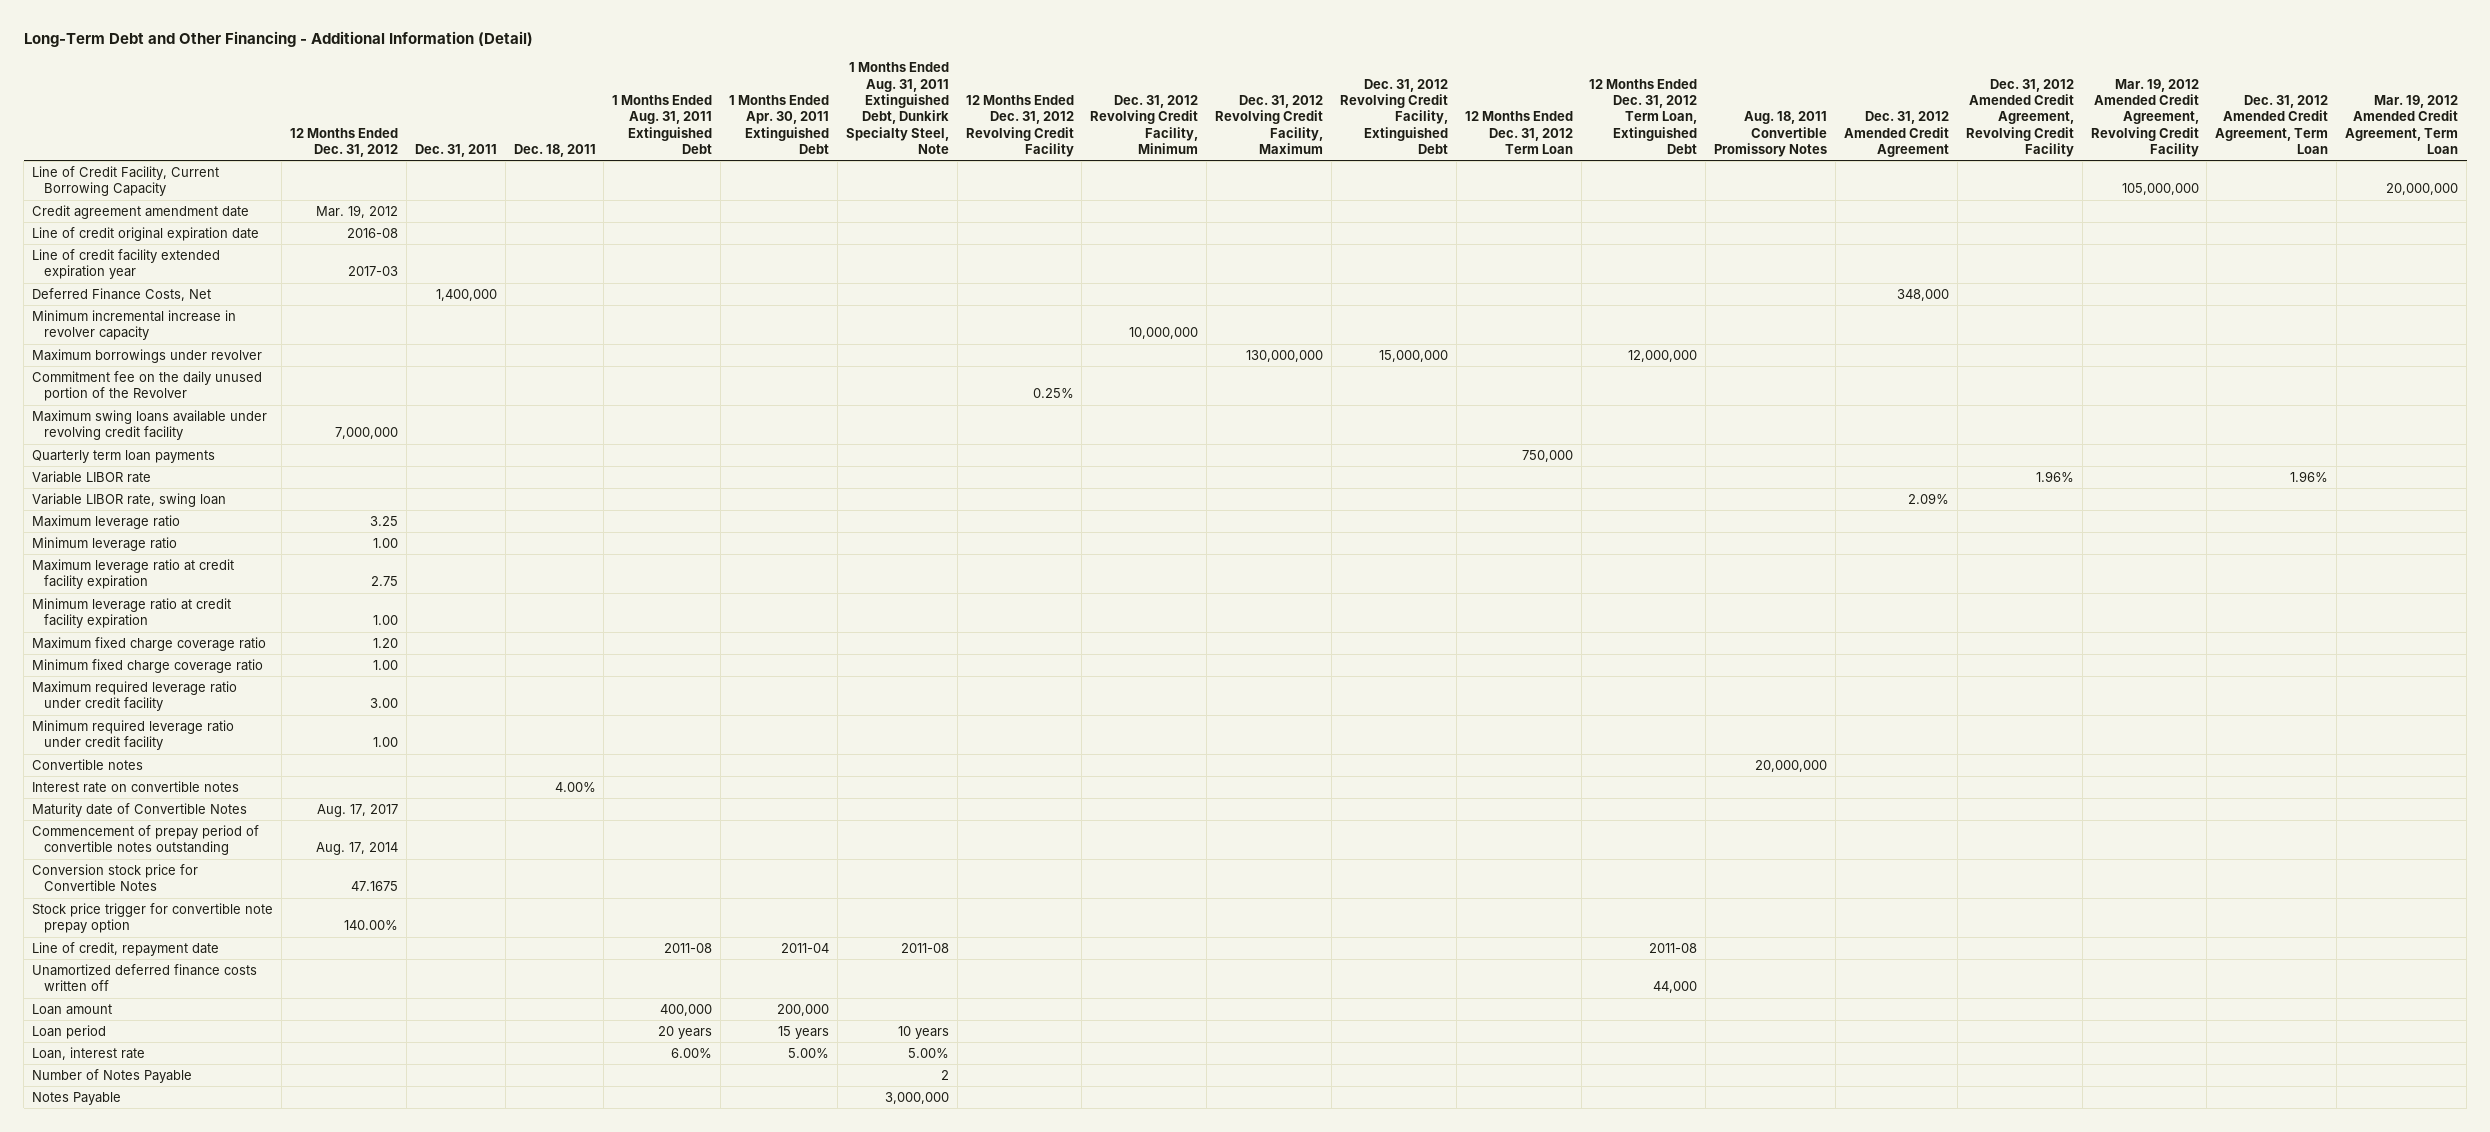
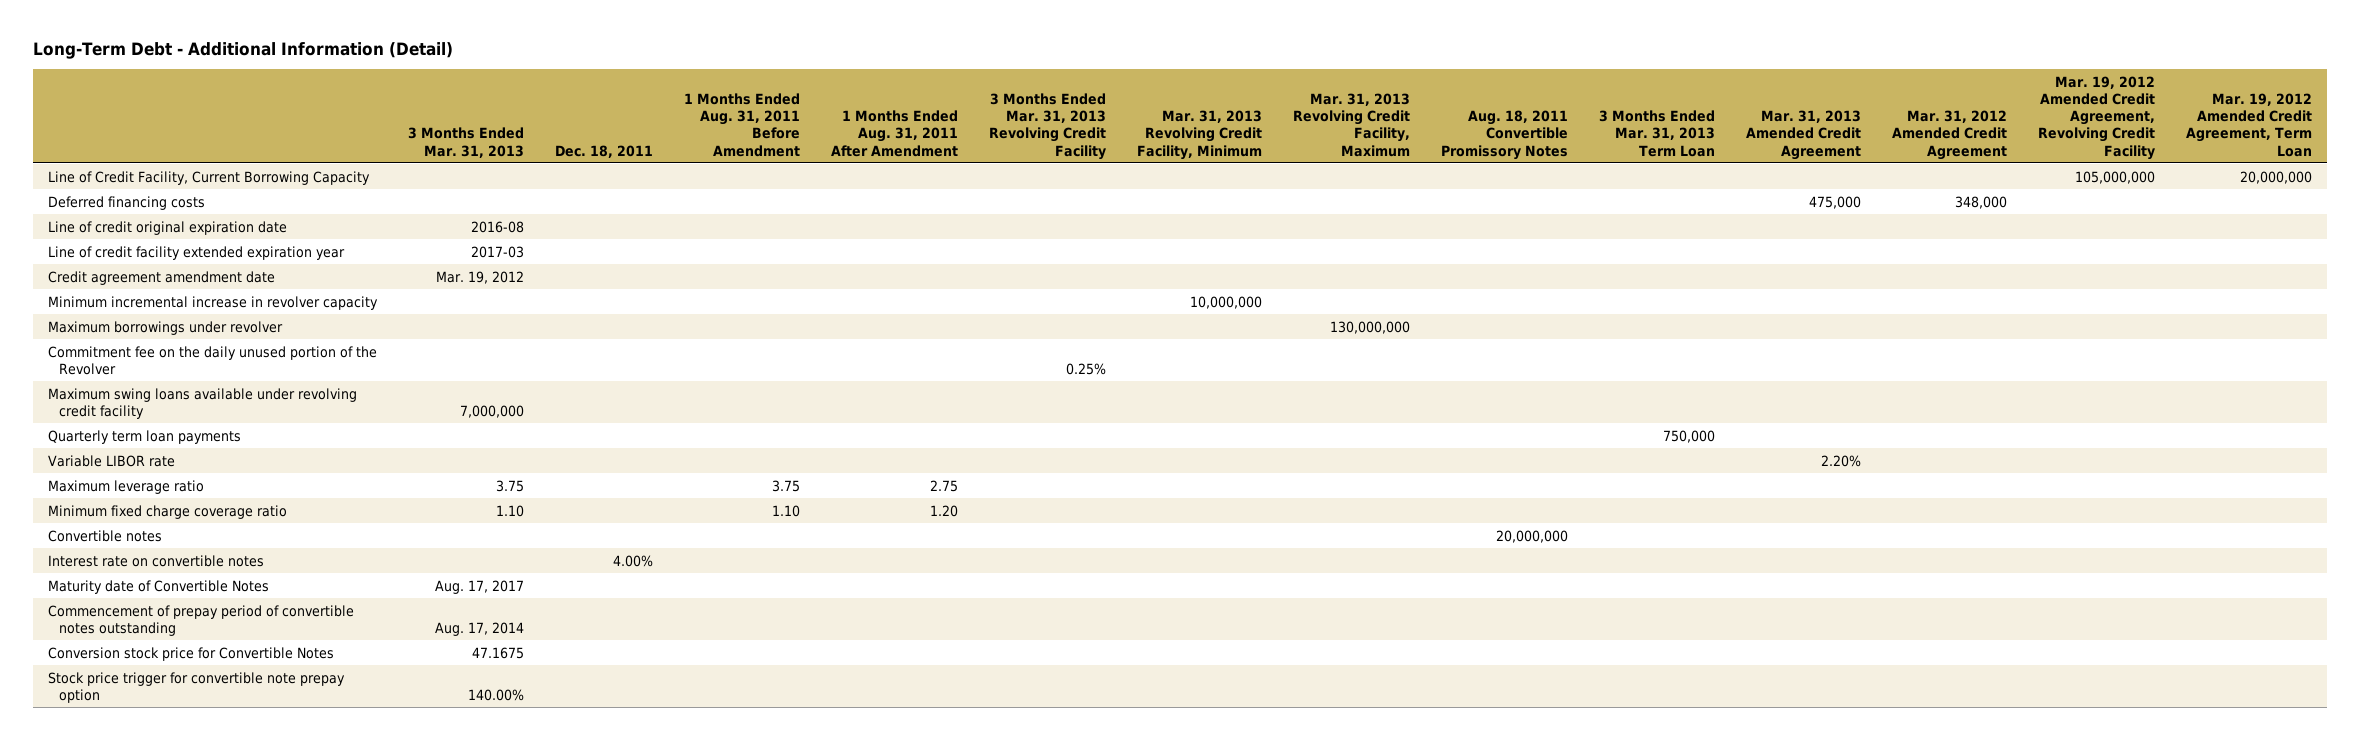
- Long-Term Debt and Other Financing - Additional Information (Detail)
+ Long-Term Debt - Additional Information (Detail)
- | 12 Months Ended Dec. 31, 2012 | Dec. 31, 2011 | Dec. 18, 2011 | 1 Months Ended Aug. 31, 2011 Extinguished Debt | 1 Months Ended Apr. 30, 2011 Extinguished Debt | 1 Months Ended Aug. 31, 2011 Extinguished Debt, Dunkirk Specialty Steel, Note | 12 Months Ended Dec. 31, 2012 Revolving Credit Facility | Dec. 31, 2012 Revolving Credit Facility, Minimum | Dec. 31, 2012 Revolving Credit Facility, Maximum | Dec. 31, 2012 Revolving Credit Facility, Extinguished Debt | 12 Months Ended Dec. 31, 2012 Term Loan | 12 Months Ended Dec. 31, 2012 Term Loan, Extinguished Debt | Aug. 18, 2011 Convertible Promissory Notes | Dec. 31, 2012 Amended Credit Agreement | Dec. 31, 2012 Amended Credit Agreement, Revolving Credit Facility | Mar. 19, 2012 Amended Credit Agreement, Revolving Credit Facility | Dec. 31, 2012 Amended Credit Agreement, Term Loan | Mar. 19, 2012 Amended Credit Agreement, Term Loan
+ | 3 Months Ended Mar. 31, 2013 | Dec. 18, 2011 | 1 Months Ended Aug. 31, 2011 Before Amendment | 1 Months Ended Aug. 31, 2011 After Amendment | 3 Months Ended Mar. 31, 2013 Revolving Credit Facility | Mar. 31, 2013 Revolving Credit Facility, Minimum | Mar. 31, 2013 Revolving Credit Facility, Maximum | Aug. 18, 2011 Convertible Promissory Notes | 3 Months Ended Mar. 31, 2013 Term Loan | Mar. 31, 2013 Amended Credit Agreement | Mar. 31, 2012 Amended Credit Agreement | Mar. 19, 2012 Amended Credit Agreement, Revolving Credit Facility | Mar. 19, 2012 Amended Credit Agreement, Term Loan
+ Deferred financing costs | | | | | | | | | | 475,000 | 348,000 | |
- Deferred Finance Costs, Net | | 1,400,000 | | | | | | | | | | | | 348,000 | | | |
moved down: Credit agreement amendment date | Mar. 19, 2012 | | | | | | | | | | | |
- Variable LIBOR rate, swing loan | | | | | | | | | | | | | | 2.09% | | | |
- Minimum leverage ratio | 1.00 | | | | | | | | | | | | | | | | |
- Maximum leverage ratio at credit facility expiration | 2.75 | | | | | | | | | | | | | | | | |
- Minimum leverage ratio at credit facility expiration | 1.00 | | | | | | | | | | | | | | | | |
- Maximum fixed charge coverage ratio | 1.20 | | | | | | | | | | | | | | | | |
- Maximum required leverage ratio under credit facility | 3.00 | | | | | | | | | | | | | | | | |
- Minimum required leverage ratio under credit facility | 1.00 | | | | | | | | | | | | | | | | |
- Line of credit, repayment date | | | | 2011-08 | 2011-04 | 2011-08 | | | | | | 2011-08 | | | | | |
- Unamortized deferred finance costs written off | | | | | | | | | | | | 44,000 | | | | | |
- Loan amount | | | | 400,000 | 200,000 | | | | | | | | | | | | |
- Loan period | | | | 20 years | 15 years | 10 years | | | | | | | | | | | |
- Loan, interest rate | | | | 6.00% | 5.00% | 5.00% | | | | | | | | | | | |
- Number of Notes Payable | | | | | | 2 | | | | | | | | | | | |
- Notes Payable | | | | | | 3,000,000 | | | | | | | | | | | |

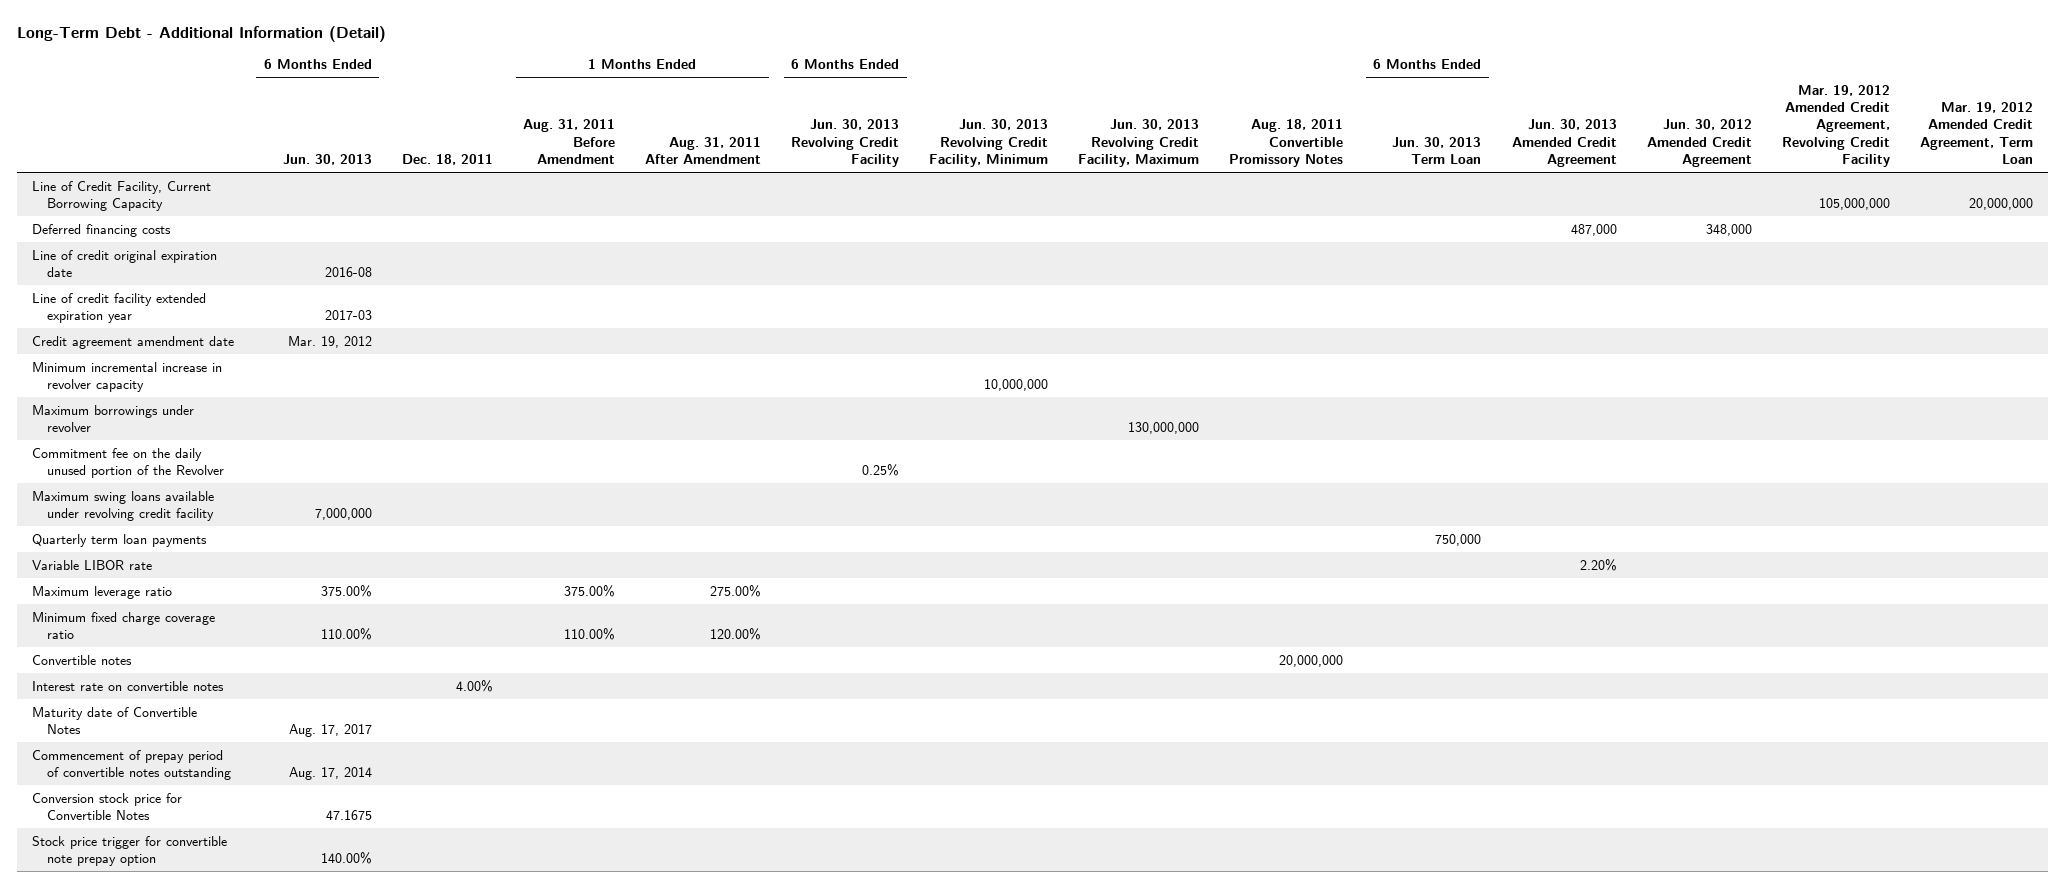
- | 3 Months Ended Mar. 31, 2013 | Dec. 18, 2011 | 1 Months Ended Aug. 31, 2011 Before Amendment | 1 Months Ended Aug. 31, 2011 After Amendment | 3 Months Ended Mar. 31, 2013 Revolving Credit Facility | Mar. 31, 2013 Revolving Credit Facility, Minimum | Mar. 31, 2013 Revolving Credit Facility, Maximum | Aug. 18, 2011 Convertible Promissory Notes | 3 Months Ended Mar. 31, 2013 Term Loan | Mar. 31, 2013 Amended Credit Agreement | Mar. 31, 2012 Amended Credit Agreement | Mar. 19, 2012 Amended Credit Agreement, Revolving Credit Facility | Mar. 19, 2012 Amended Credit Agreement, Term Loan
+ | 6 Months Ended Jun. 30, 2013 | Dec. 18, 2011 | 1 Months Ended Aug. 31, 2011 Before Amendment | 1 Months Ended Aug. 31, 2011 After Amendment | 6 Months Ended Jun. 30, 2013 Revolving Credit Facility | Jun. 30, 2013 Revolving Credit Facility, Minimum | Jun. 30, 2013 Revolving Credit Facility, Maximum | Aug. 18, 2011 Convertible Promissory Notes | 6 Months Ended Jun. 30, 2013 Term Loan | Jun. 30, 2013 Amended Credit Agreement | Jun. 30, 2012 Amended Credit Agreement | Mar. 19, 2012 Amended Credit Agreement, Revolving Credit Facility | Mar. 19, 2012 Amended Credit Agreement, Term Loan
- Maximum leverage ratio | 3.75 | | 3.75 | 2.75 | | | | | | | | |
- Minimum fixed charge coverage ratio | 1.10 | | 1.10 | 1.20 | | | | | | | | |
+ Maximum leverage ratio | 375.00% | | 375.00% | 275.00% | | | | | | | | |
+ Minimum fixed charge coverage ratio | 110.00% | | 110.00% | 120.00% | | | | | | | | |

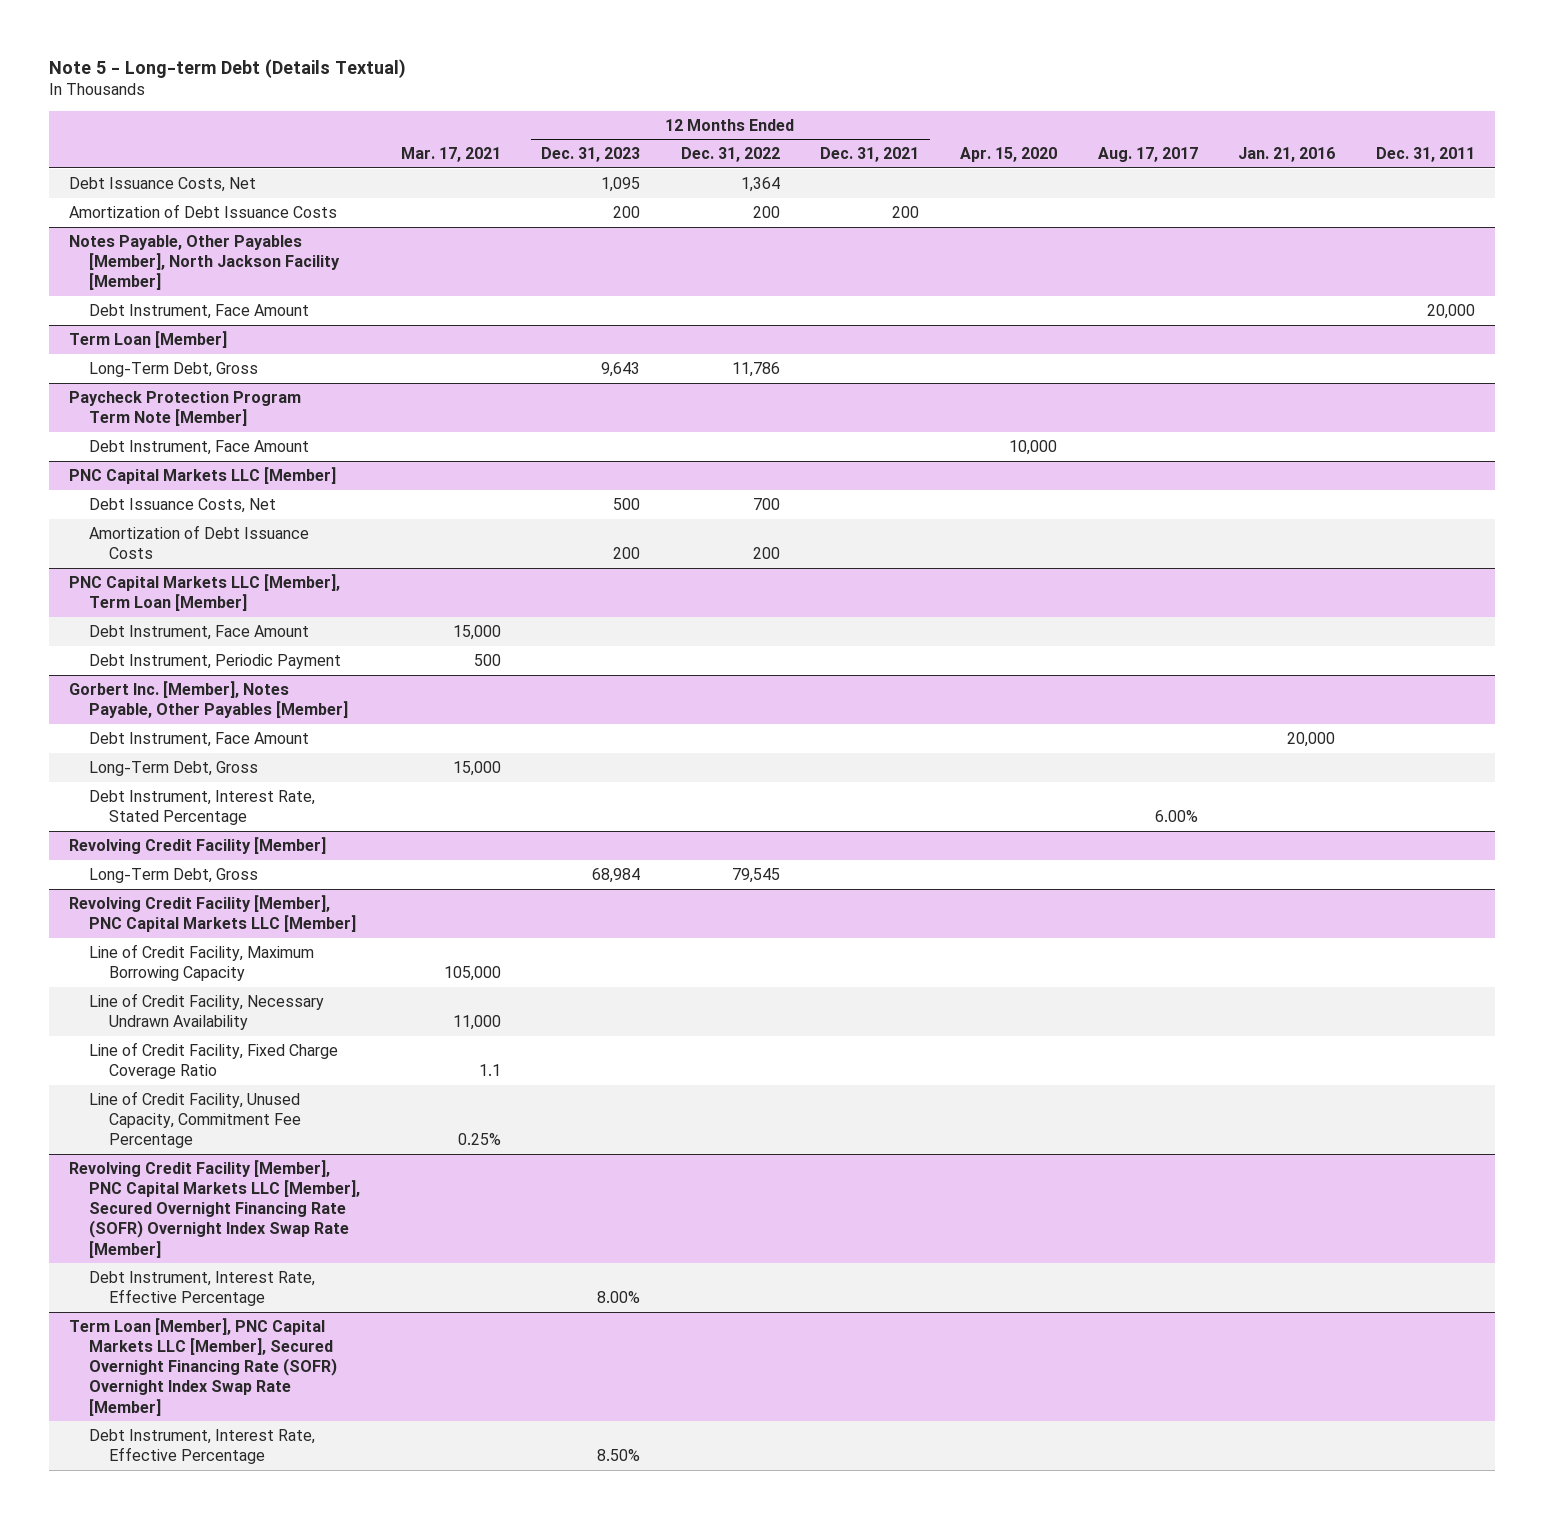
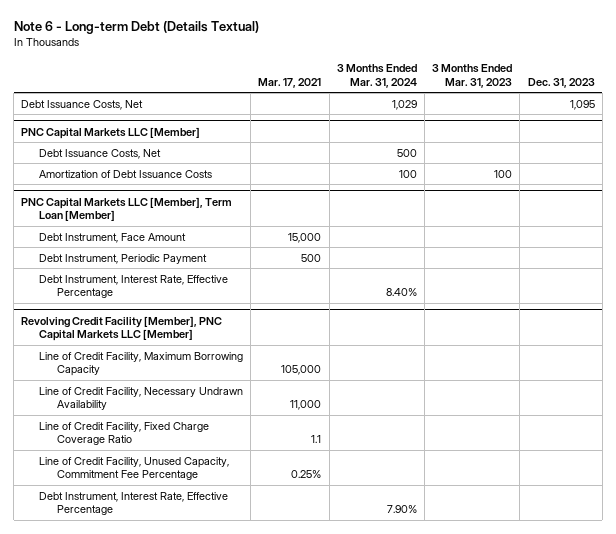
- Note 5 - Long-term Debt (Details Textual)
+ Note 6 - Long-term Debt (Details Textual)
- | Mar. 17, 2021 | 12 Months Ended Dec. 31, 2023 | 12 Months Ended Dec. 31, 2022 | 12 Months Ended Dec. 31, 2021 | Apr. 15, 2020 | Aug. 17, 2017 | Jan. 21, 2016 | Dec. 31, 2011
+ | Mar. 17, 2021 | 3 Months Ended Mar. 31, 2024 | 3 Months Ended Mar. 31, 2023 | Dec. 31, 2023
- Amortization of Debt Issuance Costs | | 200 | 200 | 200 | | | |
- Notes Payable, Other Payables [Member], North Jackson Facility [Member]
- Debt Instrument, Face Amount | | | | | | | | 20,000
- Term Loan [Member]
- Long-Term Debt, Gross | | 9,643 | 11,786 | | | | |
- Paycheck Protection Program Term Note [Member]
- Debt Instrument, Face Amount | | | | | 10,000 | | |
- Gorbert Inc. [Member], Notes Payable, Other Payables [Member]
- Debt Instrument, Face Amount | | | | | | | 20,000 |
- Long-Term Debt, Gross | 15,000 | | | | | | |
- Debt Instrument, Interest Rate, Stated Percentage | | | | | | 6.00% | |
- Revolving Credit Facility [Member]
- Long-Term Debt, Gross | | 68,984 | 79,545 | | | | |
@ PNC Capital Markets LLC [Member], Term Loan [Member]
+ Debt Instrument, Interest Rate, Effective Percentage | | 8.40% | |
- Revolving Credit Facility [Member], PNC Capital Markets LLC [Member], Secured Overnight Financing Rate (SOFR) Overnight Index Swap Rate [Member]
- Debt Instrument, Interest Rate, Effective Percentage | | 8.00% | | | | | |
- Term Loan [Member], PNC Capital Markets LLC [Member], Secured Overnight Financing Rate (SOFR) Overnight Index Swap Rate [Member]
- Debt Instrument, Interest Rate, Effective Percentage | | 8.50% | | | | | |
@ Revolving Credit Facility [Member], PNC Capital Markets LLC [Member]
+ Debt Instrument, Interest Rate, Effective Percentage | | 7.90% | |

